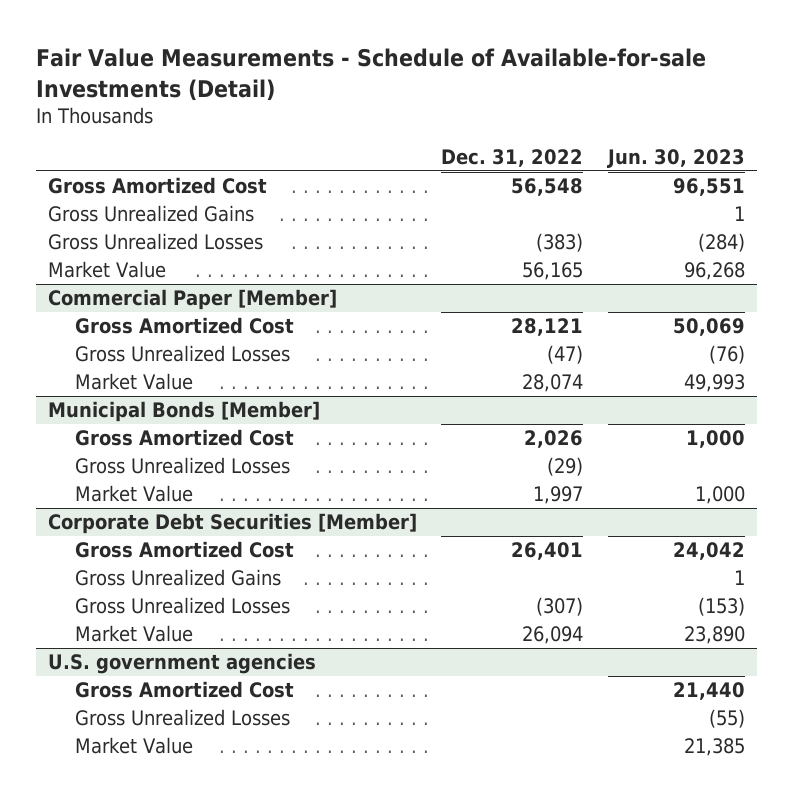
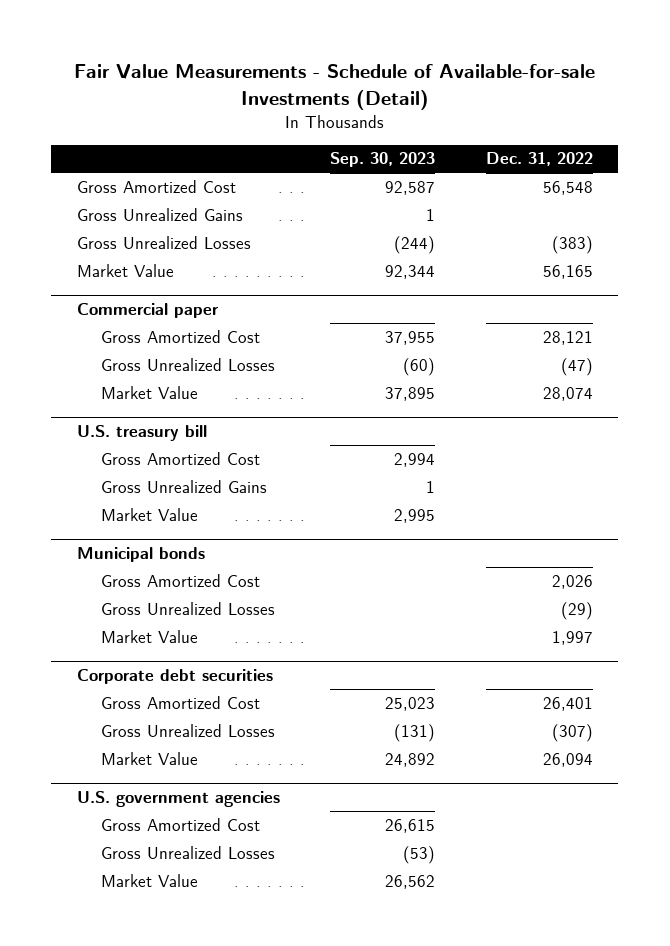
- | Dec. 31, 2022 | Jun. 30, 2023
+ | Sep. 30, 2023 | Dec. 31, 2022
- Commercial Paper [Member]
+ Commercial paper
- Municipal Bonds [Member]
+ U.S. treasury bill
+ Gross Amortized Cost | 2,994 |
+ Gross Unrealized Gains | 1 |
+ Market Value | 2,995 |
+ Municipal bonds
- Corporate Debt Securities [Member]
+ Corporate debt securities
- Gross Unrealized Gains | | 1

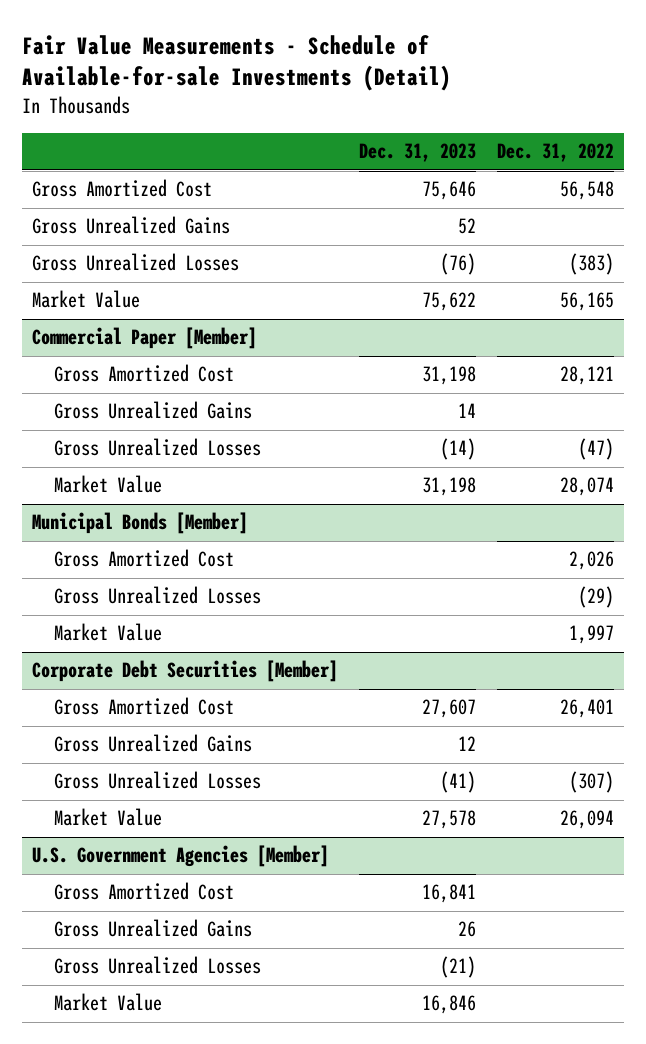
- | Sep. 30, 2023 | Dec. 31, 2022
+ | Dec. 31, 2023 | Dec. 31, 2022
- Commercial paper
+ Commercial Paper [Member]
+ Gross Unrealized Gains | 14 |
- U.S. treasury bill
- Gross Amortized Cost | 2,994 |
- Gross Unrealized Gains | 1 |
- Market Value | 2,995 |
- Municipal bonds
+ Municipal Bonds [Member]
- Corporate debt securities
+ Corporate Debt Securities [Member]
+ Gross Unrealized Gains | 12 |
- U.S. government agencies
+ U.S. Government Agencies [Member]
+ Gross Unrealized Gains | 26 |

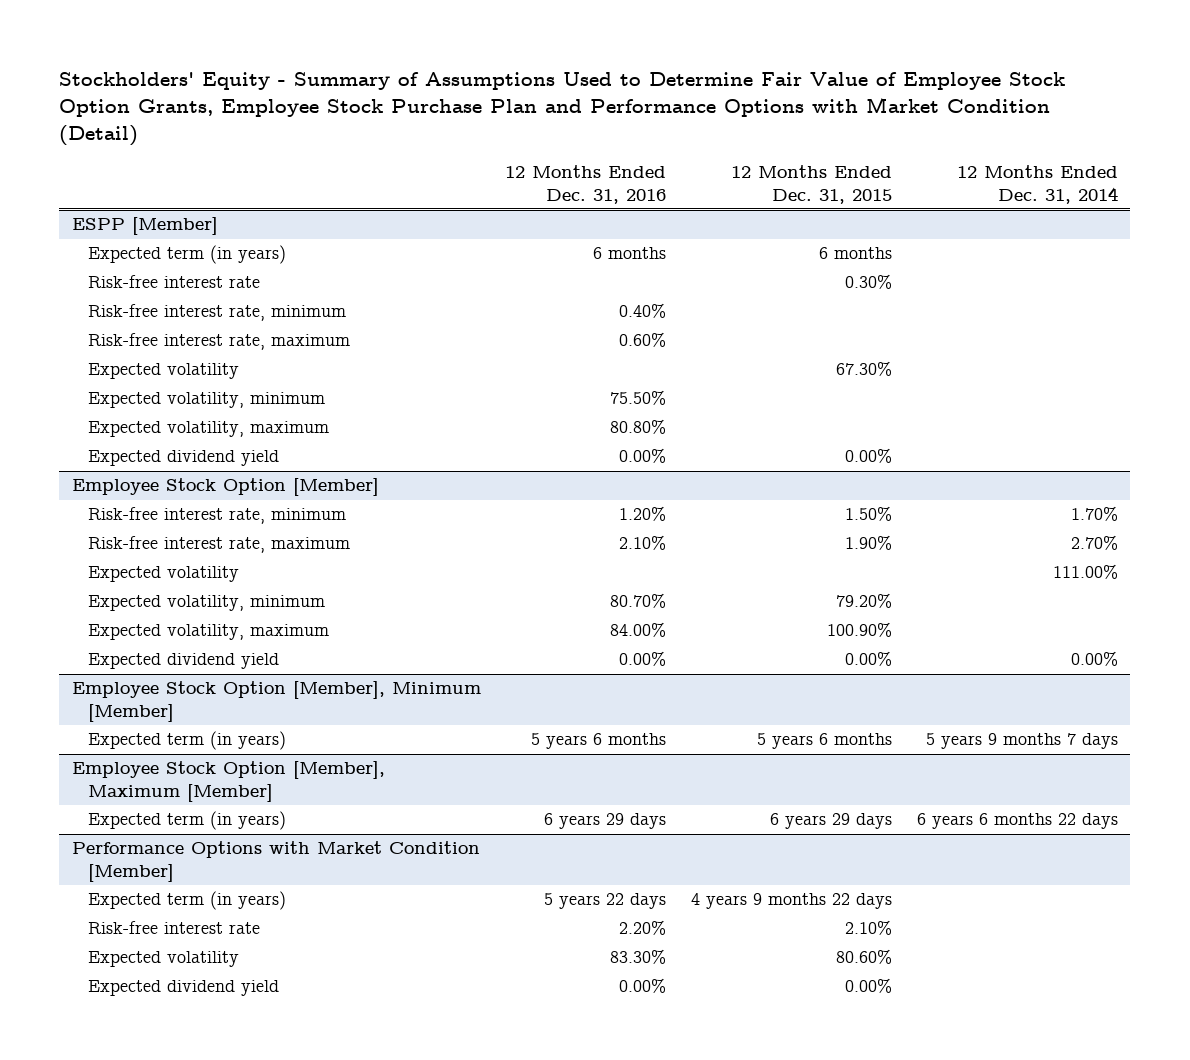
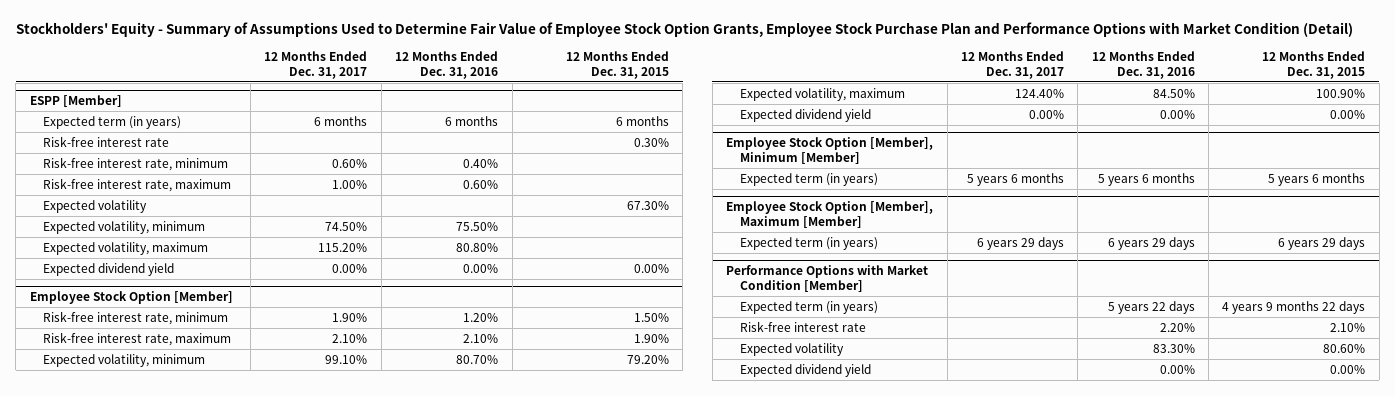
- | 12 Months Ended Dec. 31, 2016 | 12 Months Ended Dec. 31, 2015 | 12 Months Ended Dec. 31, 2014
+ | 12 Months Ended Dec. 31, 2017 | 12 Months Ended Dec. 31, 2016 | 12 Months Ended Dec. 31, 2015
@ Employee Stock Option [Member]
- Expected volatility | | | 111.00%
- Expected volatility, maximum | 84.00% | 100.90% |
+ Expected volatility, maximum | 124.40% | 84.50% | 100.90%

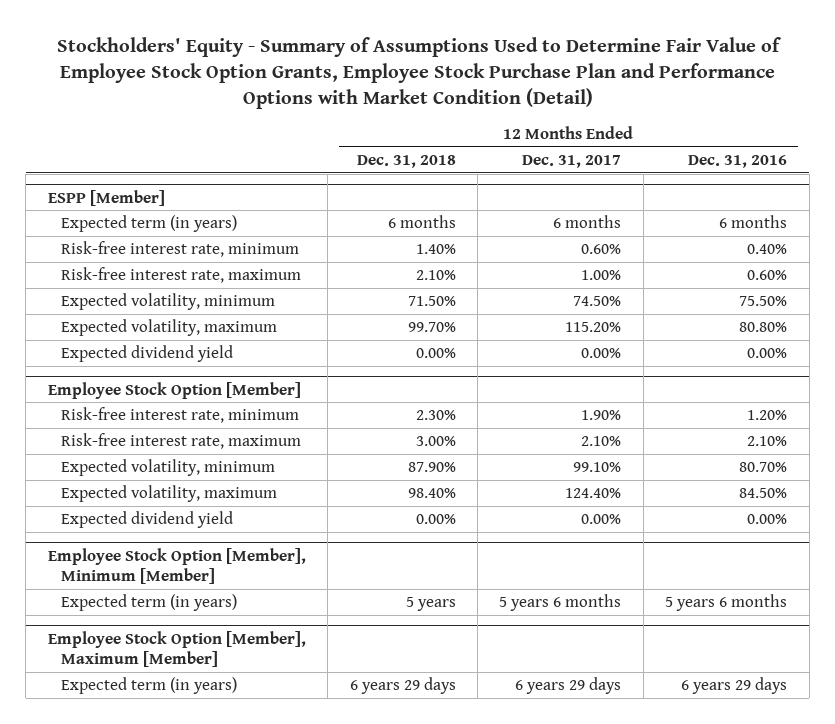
- | 12 Months Ended Dec. 31, 2017 | 12 Months Ended Dec. 31, 2016 | 12 Months Ended Dec. 31, 2015
+ | 12 Months Ended Dec. 31, 2018 | 12 Months Ended Dec. 31, 2017 | 12 Months Ended Dec. 31, 2016
@ ESPP [Member]
- Risk-free interest rate | | | 0.30%
- Expected volatility | | | 67.30%
- Performance Options with Market Condition [Member]
- Expected term (in years) | | 5 years 22 days | 4 years 9 months 22 days
- Risk-free interest rate | | 2.20% | 2.10%
- Expected volatility | | 83.30% | 80.60%
- Expected dividend yield | | 0.00% | 0.00%

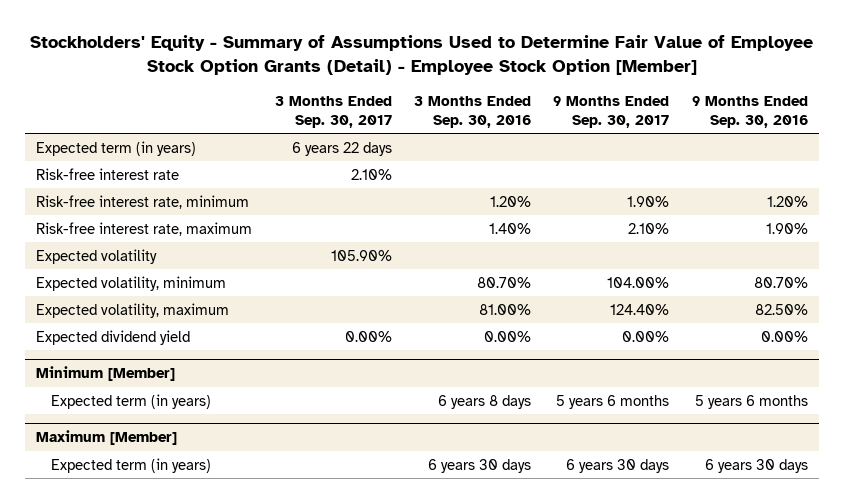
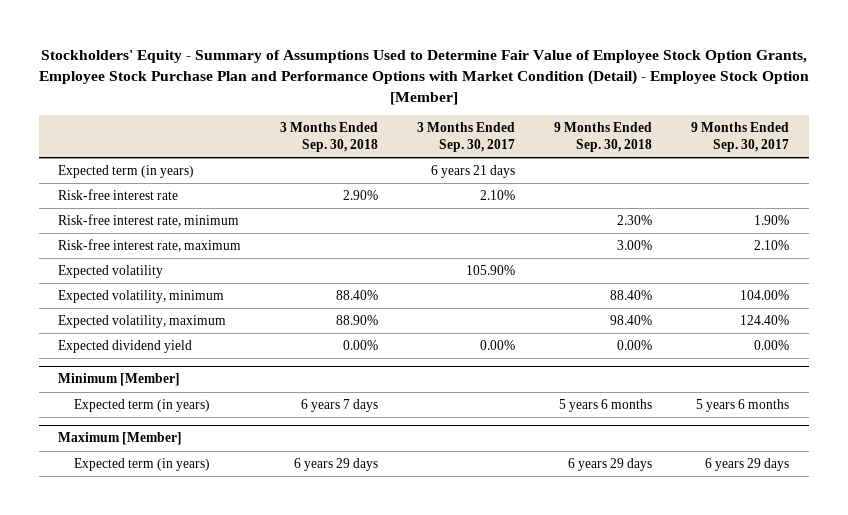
- Stockholders' Equity - Summary of Assumptions Used to Determine Fair Value of Employee Stock Option Grants (Detail) - Employee Stock Option [Member]
+ Stockholders' Equity - Summary of Assumptions Used to Determine Fair Value of Employee Stock Option Grants, Employee Stock Purchase Plan and Performance Options with Market Condition (Detail) - Employee Stock Option [Member]
- | 3 Months Ended Sep. 30, 2017 | 3 Months Ended Sep. 30, 2016 | 9 Months Ended Sep. 30, 2017 | 9 Months Ended Sep. 30, 2016
+ | 3 Months Ended Sep. 30, 2018 | 3 Months Ended Sep. 30, 2017 | 9 Months Ended Sep. 30, 2018 | 9 Months Ended Sep. 30, 2017
- Expected term (in years) | 6 years 22 days | | |
+ Expected term (in years) | | 6 years 21 days | |
@ Maximum [Member]
- Expected term (in years) | | 6 years 30 days | 6 years 30 days | 6 years 30 days
+ Expected term (in years) | 6 years 29 days | | 6 years 29 days | 6 years 29 days

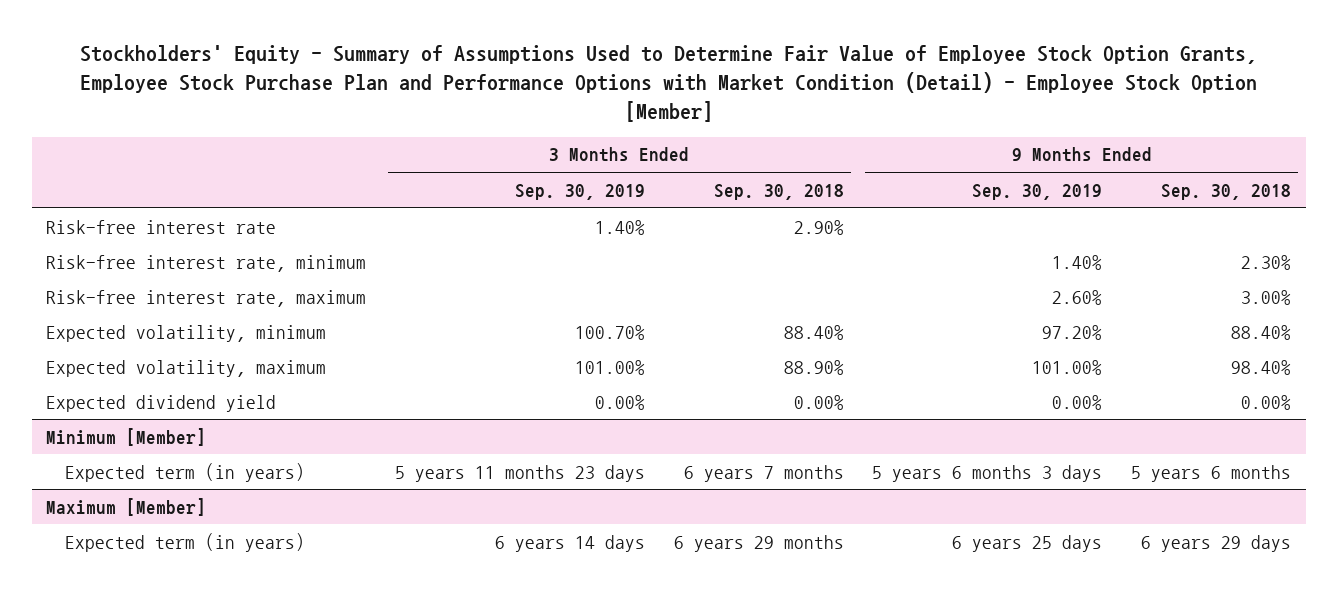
- | 3 Months Ended Sep. 30, 2018 | 3 Months Ended Sep. 30, 2017 | 9 Months Ended Sep. 30, 2018 | 9 Months Ended Sep. 30, 2017
+ | 3 Months Ended Sep. 30, 2019 | 3 Months Ended Sep. 30, 2018 | 9 Months Ended Sep. 30, 2019 | 9 Months Ended Sep. 30, 2018
- Expected term (in years) | | 6 years 21 days | |
- Expected volatility | | 105.90% | |
@ Minimum [Member]
- Expected term (in years) | 6 years 7 days | | 5 years 6 months | 5 years 6 months
+ Expected term (in years) | 5 years 11 months 23 days | 6 years 7 months | 5 years 6 months 3 days | 5 years 6 months
@ Maximum [Member]
- Expected term (in years) | 6 years 29 days | | 6 years 29 days | 6 years 29 days
+ Expected term (in years) | 6 years 14 days | 6 years 29 months | 6 years 25 days | 6 years 29 days

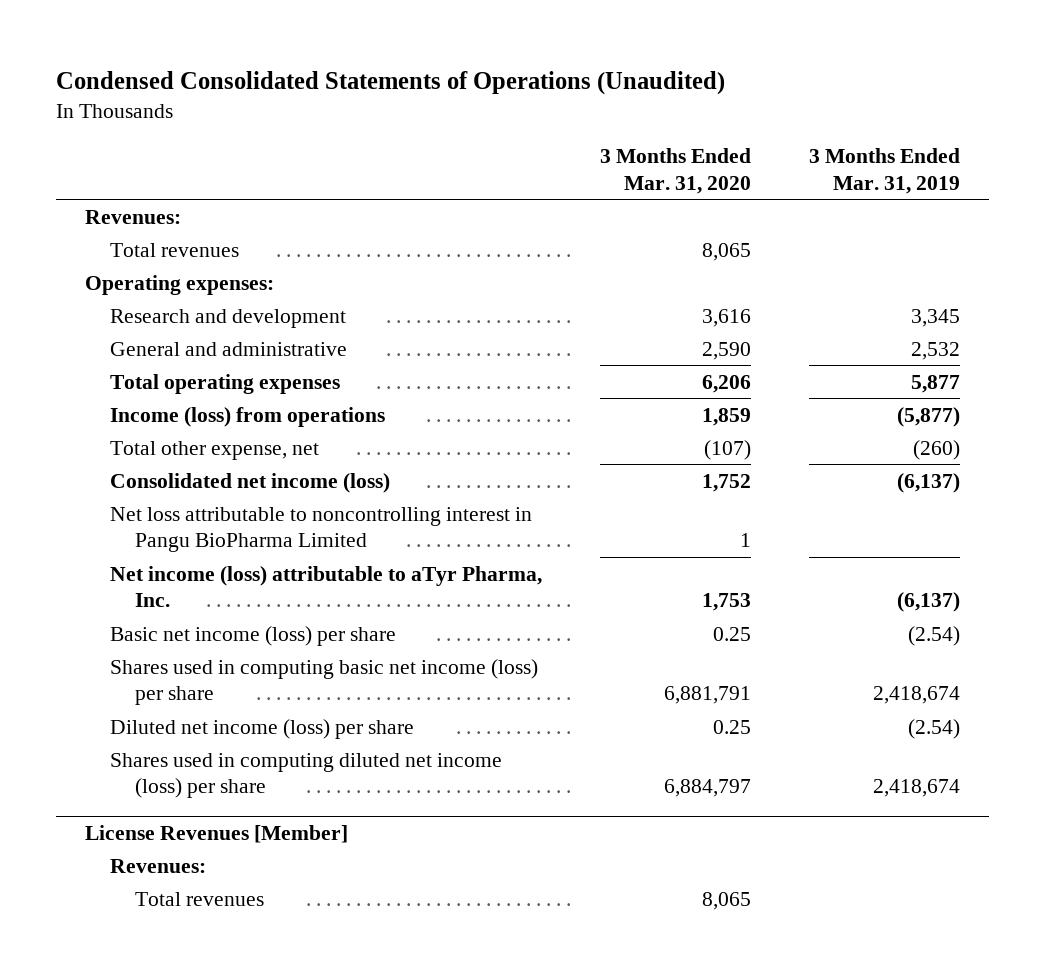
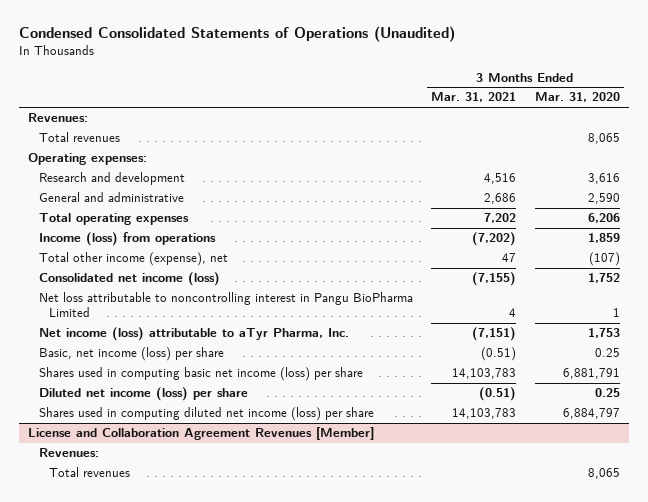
- | 3 Months Ended Mar. 31, 2020 | 3 Months Ended Mar. 31, 2019
+ | 3 Months Ended Mar. 31, 2021 | 3 Months Ended Mar. 31, 2020
- Total other expense, net | (107) | (260)
+ Total other income (expense), net | 47 | (107)
- Basic net income (loss) per share | 0.25 | (2.54)
+ Basic, net income (loss) per share | (0.51) | 0.25
- License Revenues [Member]
+ License and Collaboration Agreement Revenues [Member]

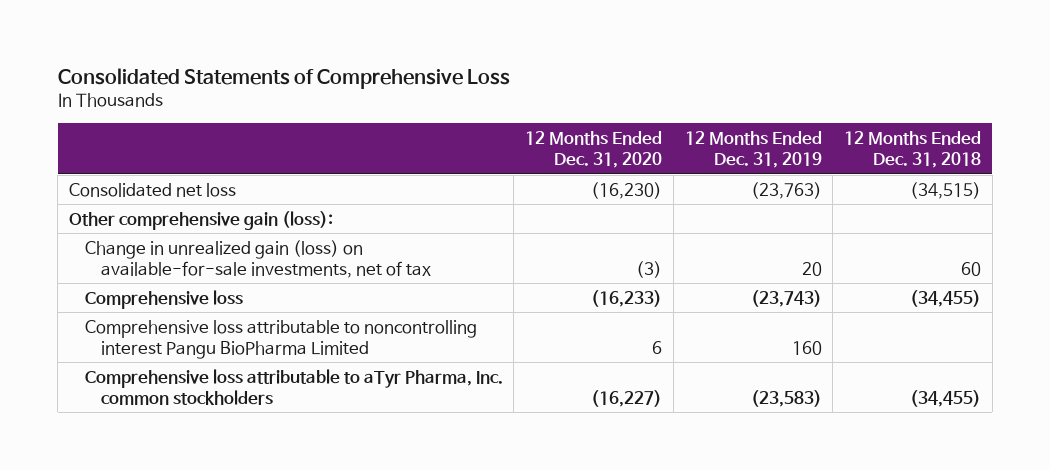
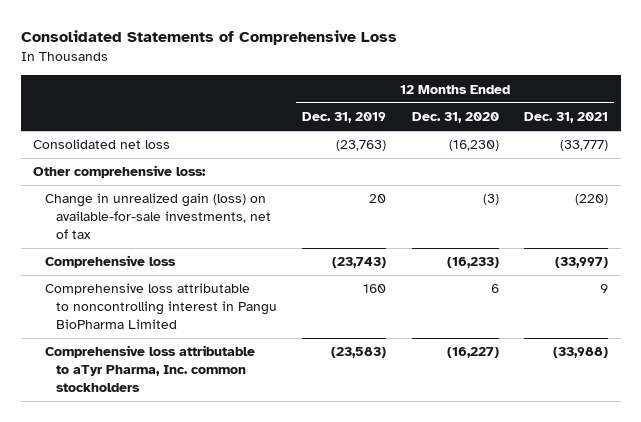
- | 12 Months Ended Dec. 31, 2020 | 12 Months Ended Dec. 31, 2019 | 12 Months Ended Dec. 31, 2018
+ | 12 Months Ended Dec. 31, 2019 | 12 Months Ended Dec. 31, 2020 | 12 Months Ended Dec. 31, 2021
- Other comprehensive gain (loss):
+ Other comprehensive loss:
- Comprehensive loss attributable to noncontrolling interest Pangu BioPharma Limited | 6 | 160 |
+ Comprehensive loss attributable to noncontrolling interest in Pangu BioPharma Limited | 160 | 6 | 9

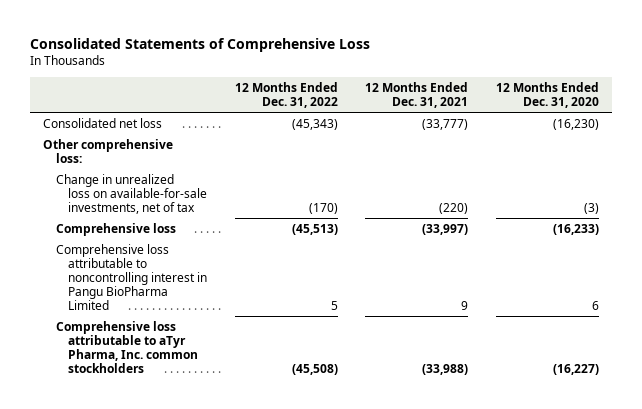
- | 12 Months Ended Dec. 31, 2019 | 12 Months Ended Dec. 31, 2020 | 12 Months Ended Dec. 31, 2021
+ | 12 Months Ended Dec. 31, 2022 | 12 Months Ended Dec. 31, 2021 | 12 Months Ended Dec. 31, 2020
- Change in unrealized gain (loss) on available-for-sale investments, net of tax | 20 | (3) | (220)
+ Change in unrealized loss on available-for-sale investments, net of tax | (170) | (220) | (3)

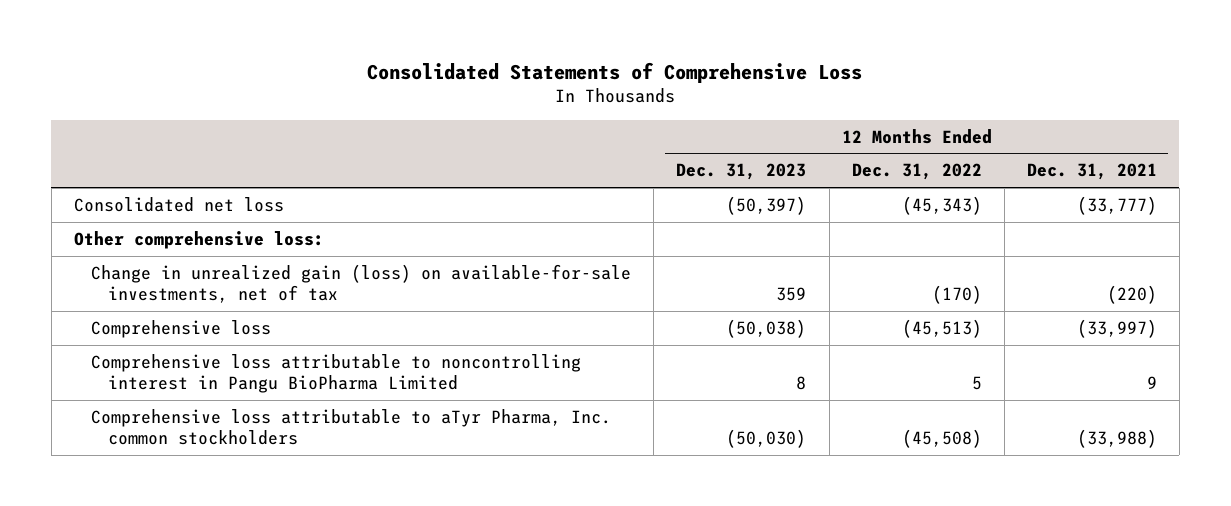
- | 12 Months Ended Dec. 31, 2022 | 12 Months Ended Dec. 31, 2021 | 12 Months Ended Dec. 31, 2020
+ | 12 Months Ended Dec. 31, 2023 | 12 Months Ended Dec. 31, 2022 | 12 Months Ended Dec. 31, 2021
- Change in unrealized loss on available-for-sale investments, net of tax | (170) | (220) | (3)
+ Change in unrealized gain (loss) on available-for-sale investments, net of tax | 359 | (170) | (220)

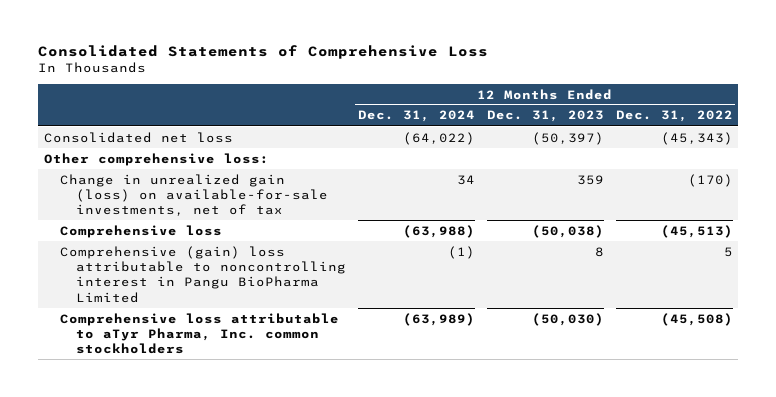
- | 12 Months Ended Dec. 31, 2023 | 12 Months Ended Dec. 31, 2022 | 12 Months Ended Dec. 31, 2021
+ | 12 Months Ended Dec. 31, 2024 | 12 Months Ended Dec. 31, 2023 | 12 Months Ended Dec. 31, 2022
- Comprehensive loss attributable to noncontrolling interest in Pangu BioPharma Limited | 8 | 5 | 9
+ Comprehensive (gain) loss attributable to noncontrolling interest in Pangu BioPharma Limited | (1) | 8 | 5

